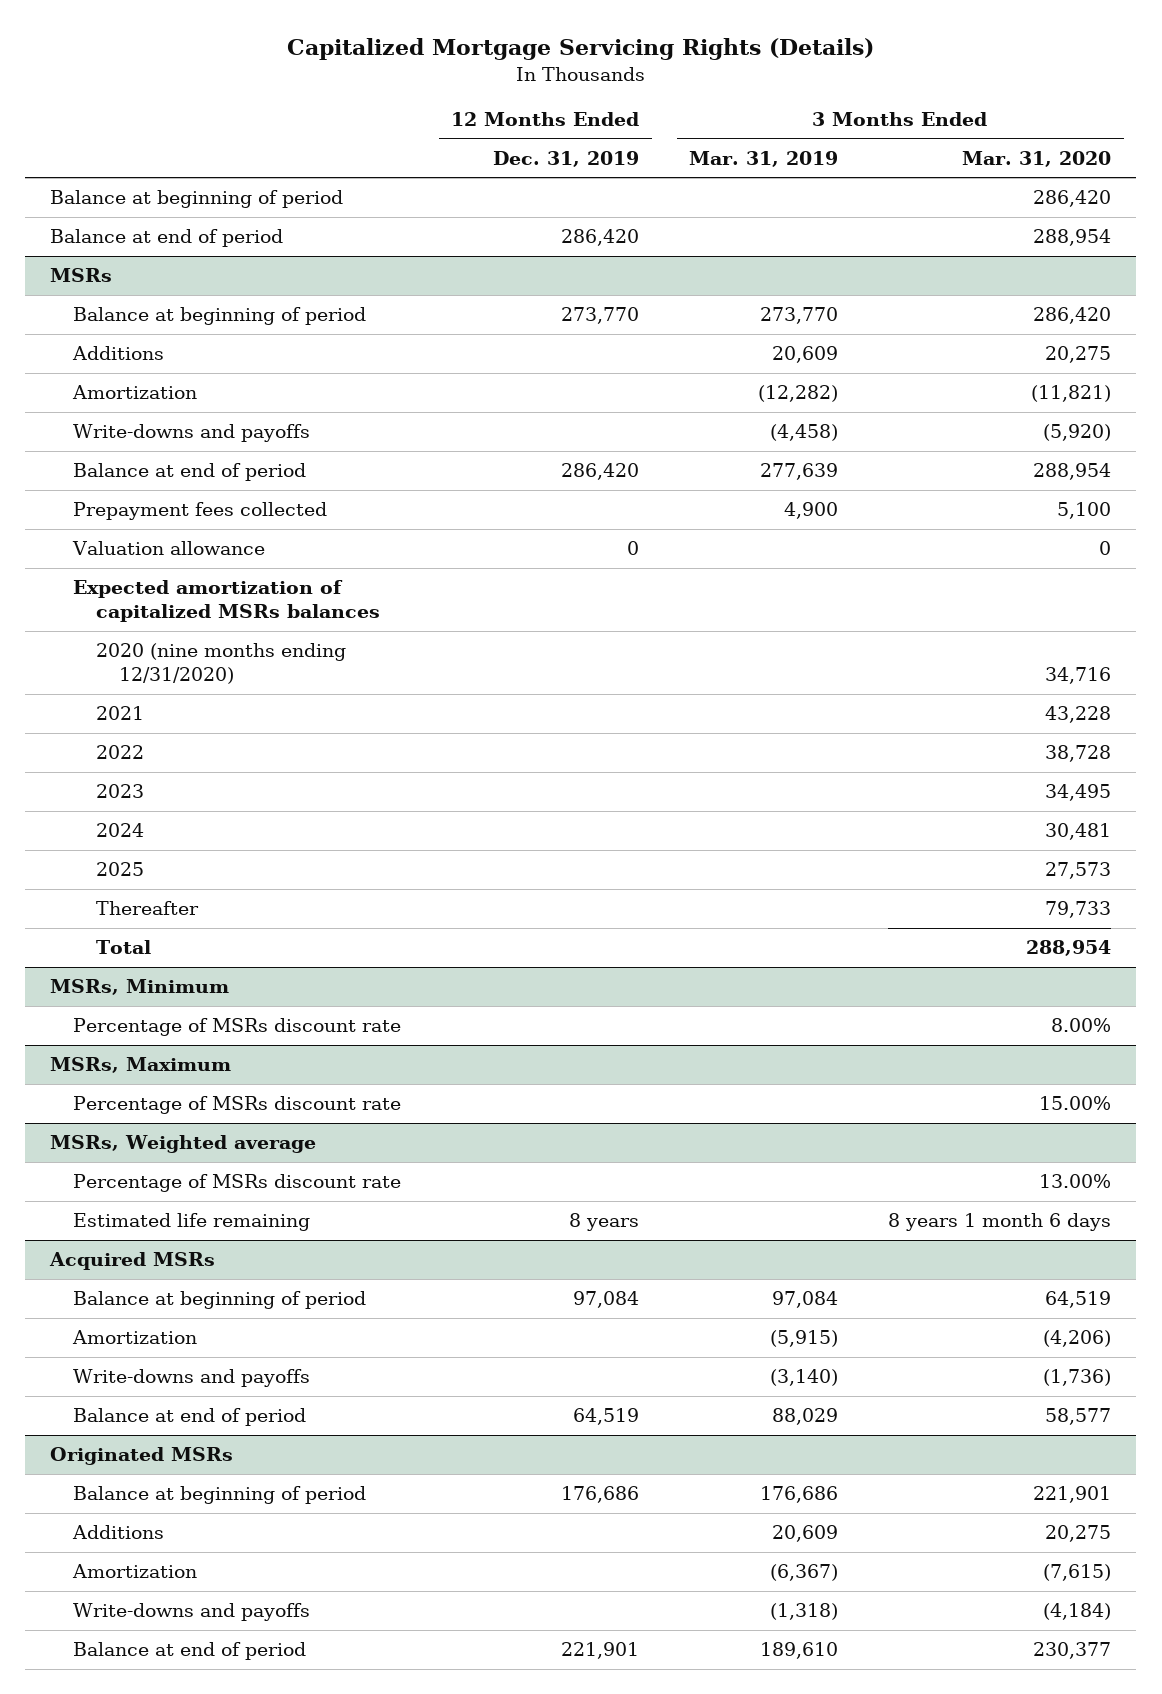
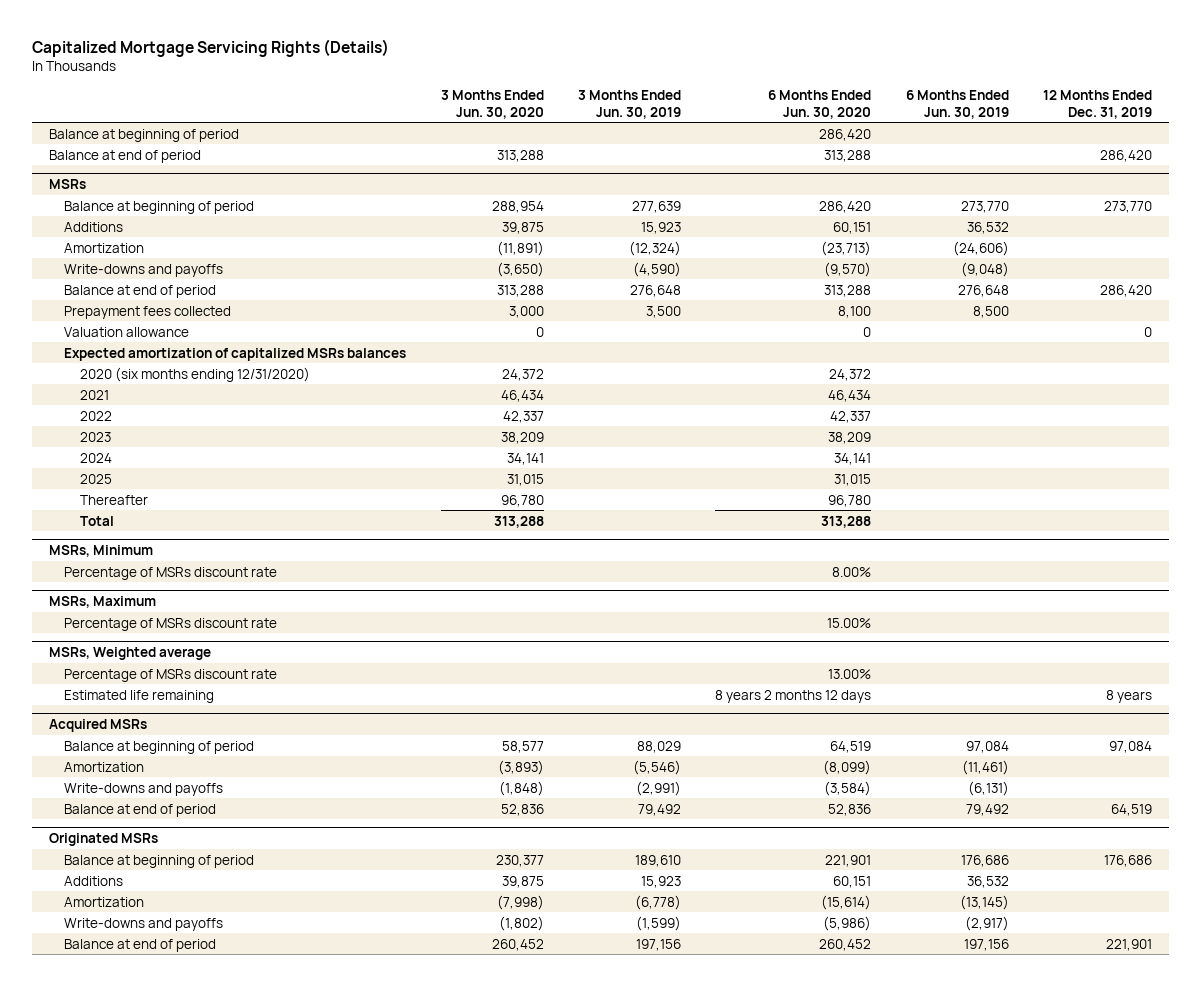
- | 12 Months Ended Dec. 31, 2019 | 3 Months Ended Mar. 31, 2019 | 3 Months Ended Mar. 31, 2020
+ | 3 Months Ended Jun. 30, 2020 | 3 Months Ended Jun. 30, 2019 | 6 Months Ended Jun. 30, 2020 | 6 Months Ended Jun. 30, 2019 | 12 Months Ended Dec. 31, 2019
@ MSRs
- 2020 (nine months ending 12/31/2020) | | | 34,716
+ 2020 (six months ending 12/31/2020) | 24,372 | | 24,372 | |

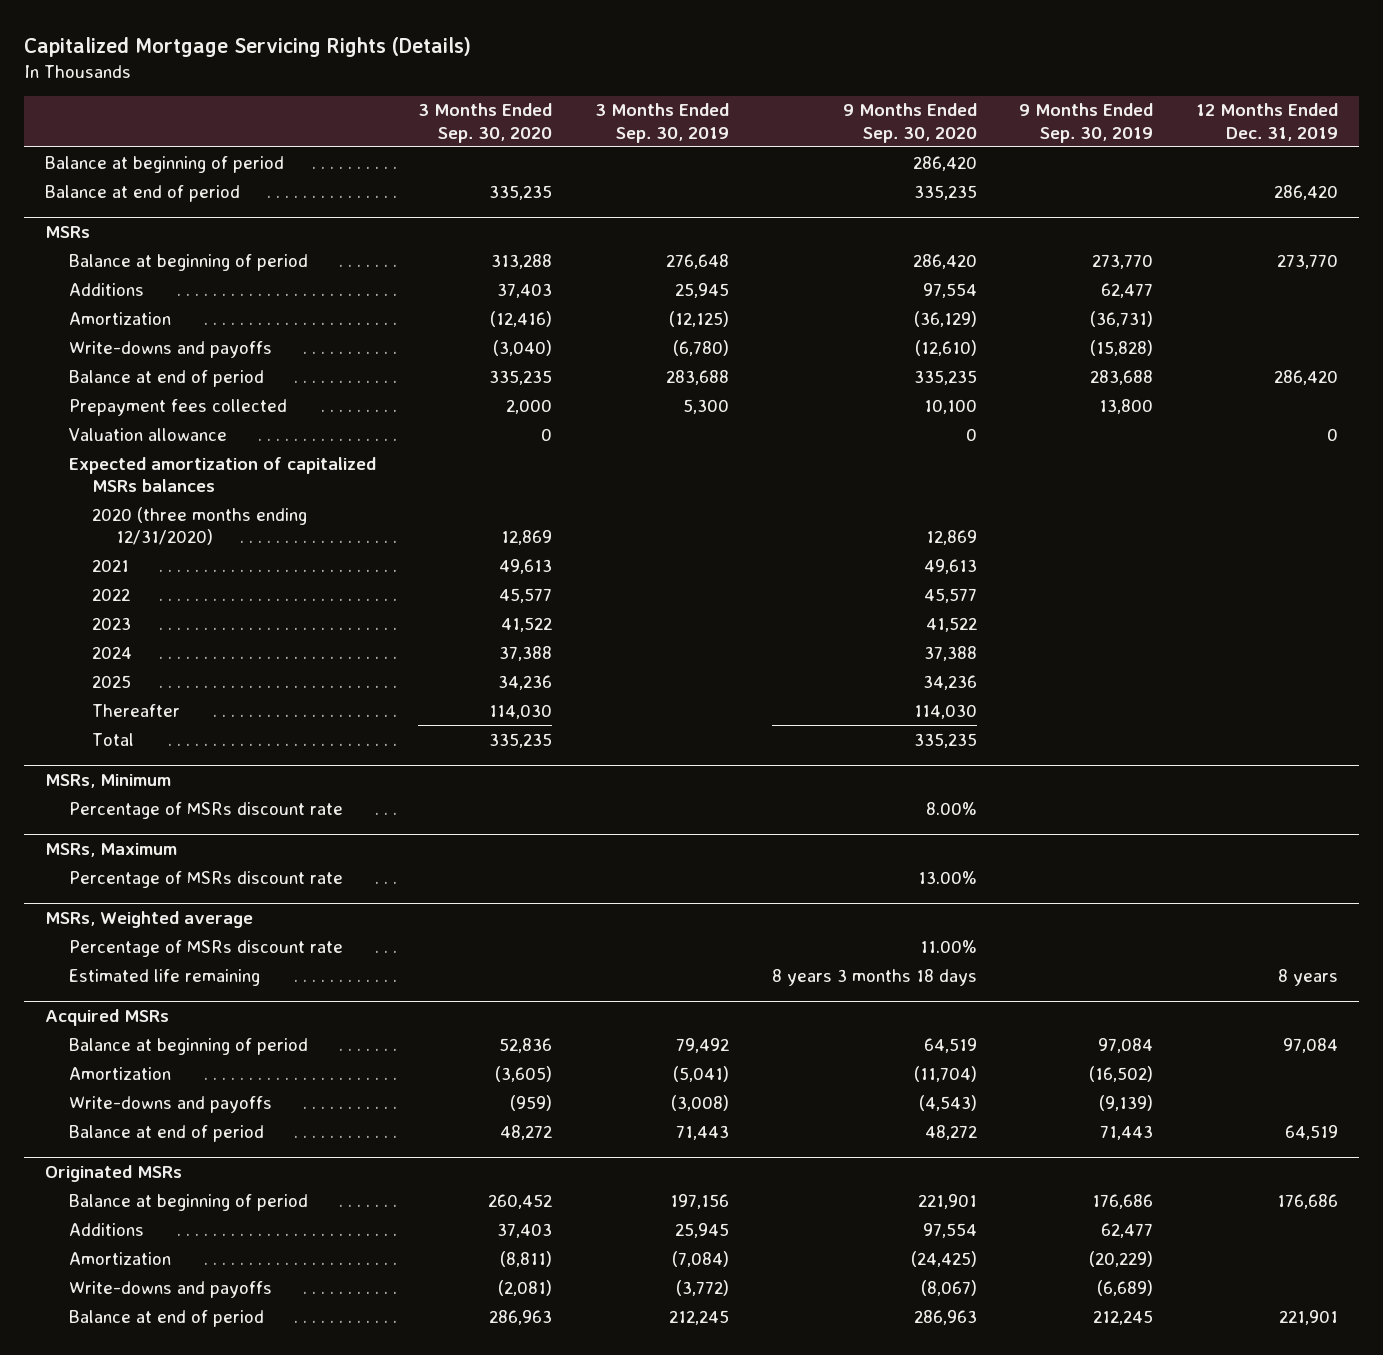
- | 3 Months Ended Jun. 30, 2020 | 3 Months Ended Jun. 30, 2019 | 6 Months Ended Jun. 30, 2020 | 6 Months Ended Jun. 30, 2019 | 12 Months Ended Dec. 31, 2019
+ | 3 Months Ended Sep. 30, 2020 | 3 Months Ended Sep. 30, 2019 | 9 Months Ended Sep. 30, 2020 | 9 Months Ended Sep. 30, 2019 | 12 Months Ended Dec. 31, 2019
@ MSRs
- 2020 (six months ending 12/31/2020) | 24,372 | | 24,372 | |
+ 2020 (three months ending 12/31/2020) | 12,869 | | 12,869 | |

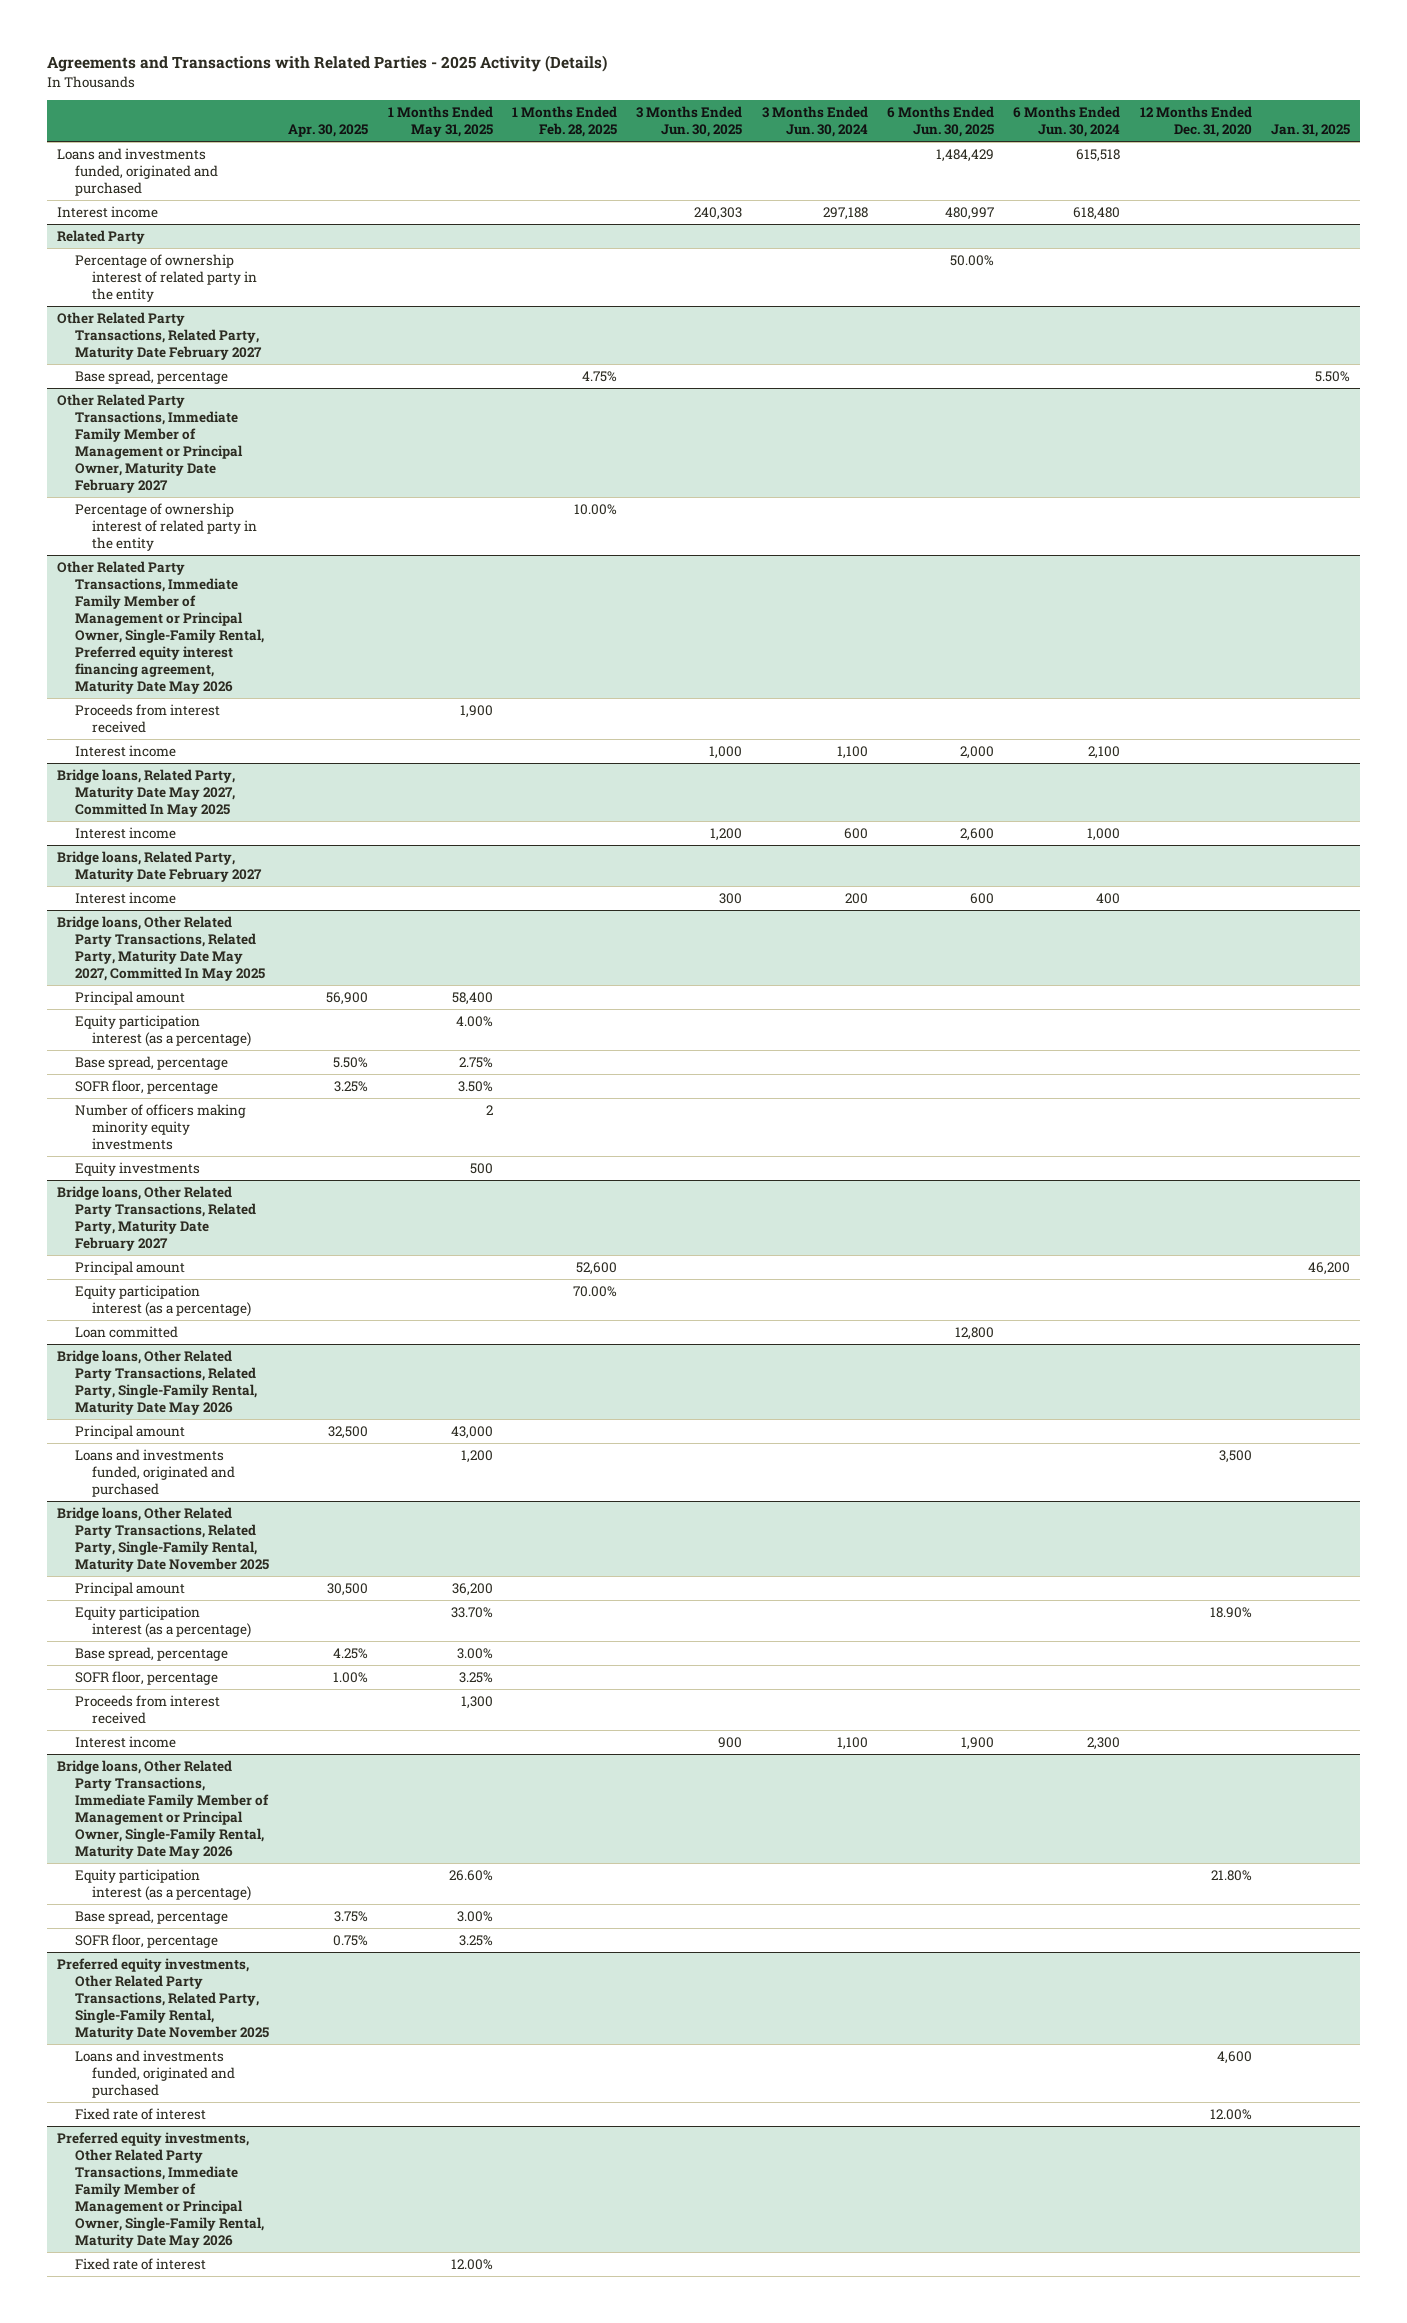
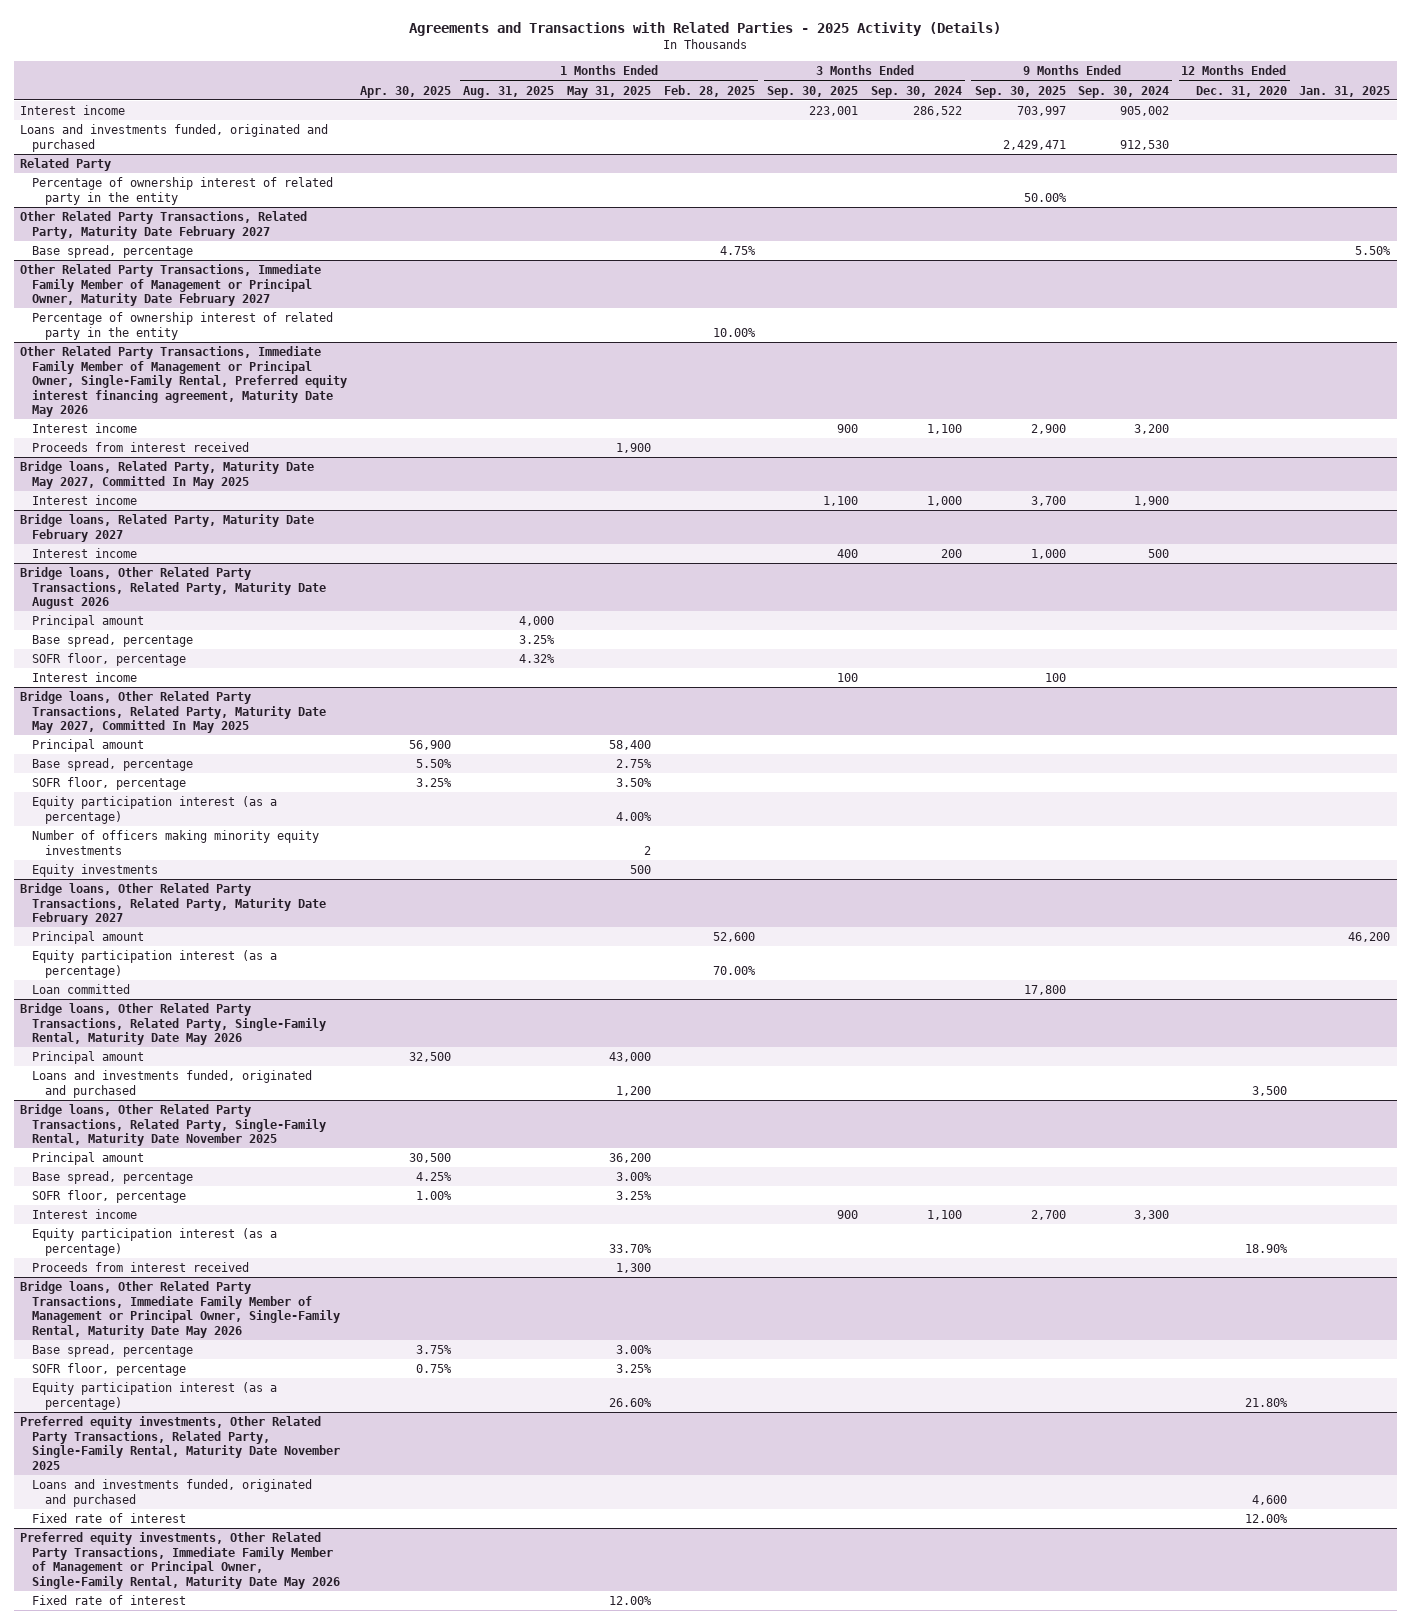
- | Apr. 30, 2025 | 1 Months Ended May 31, 2025 | 1 Months Ended Feb. 28, 2025 | 3 Months Ended Jun. 30, 2025 | 3 Months Ended Jun. 30, 2024 | 6 Months Ended Jun. 30, 2025 | 6 Months Ended Jun. 30, 2024 | 12 Months Ended Dec. 31, 2020 | Jan. 31, 2025
+ | Apr. 30, 2025 | 1 Months Ended Aug. 31, 2025 | 1 Months Ended May 31, 2025 | 1 Months Ended Feb. 28, 2025 | 3 Months Ended Sep. 30, 2025 | 3 Months Ended Sep. 30, 2024 | 9 Months Ended Sep. 30, 2025 | 9 Months Ended Sep. 30, 2024 | 12 Months Ended Dec. 31, 2020 | Jan. 31, 2025
moved down: Loans and investments funded, originated and purchased | | | | | | | 2,429,471 | 912,530 | |
@ Other Related Party Transactions, Immediate Family Member of Management or Principal Owner, Single-Family Rental, Preferred equity interest financing agreement, Maturity Date May 2026
moved down: Proceeds from interest received | | | 1,900 | | | | | | |
+ Bridge loans, Other Related Party Transactions, Related Party, Maturity Date August 2026
+ Principal amount | | 4,000 | | | | | | | |
+ Base spread, percentage | | 3.25% | | | | | | | |
+ SOFR floor, percentage | | 4.32% | | | | | | | |
+ Interest income | | | | | 100 | | 100 | | |
@ Bridge loans, Other Related Party Transactions, Related Party, Maturity Date May 2027, Committed In May 2025
moved down: Equity participation interest (as a percentage) | | | 4.00% | | | | | | |
@ Bridge loans, Other Related Party Transactions, Related Party, Single-Family Rental, Maturity Date November 2025
moved down: Equity participation interest (as a percentage) | | | 33.70% | | | | | | 18.90% |
moved down: Proceeds from interest received | | | 1,300 | | | | | | |
@ Bridge loans, Other Related Party Transactions, Immediate Family Member of Management or Principal Owner, Single-Family Rental, Maturity Date May 2026
moved down: Equity participation interest (as a percentage) | | | 26.60% | | | | | | 21.80% |

